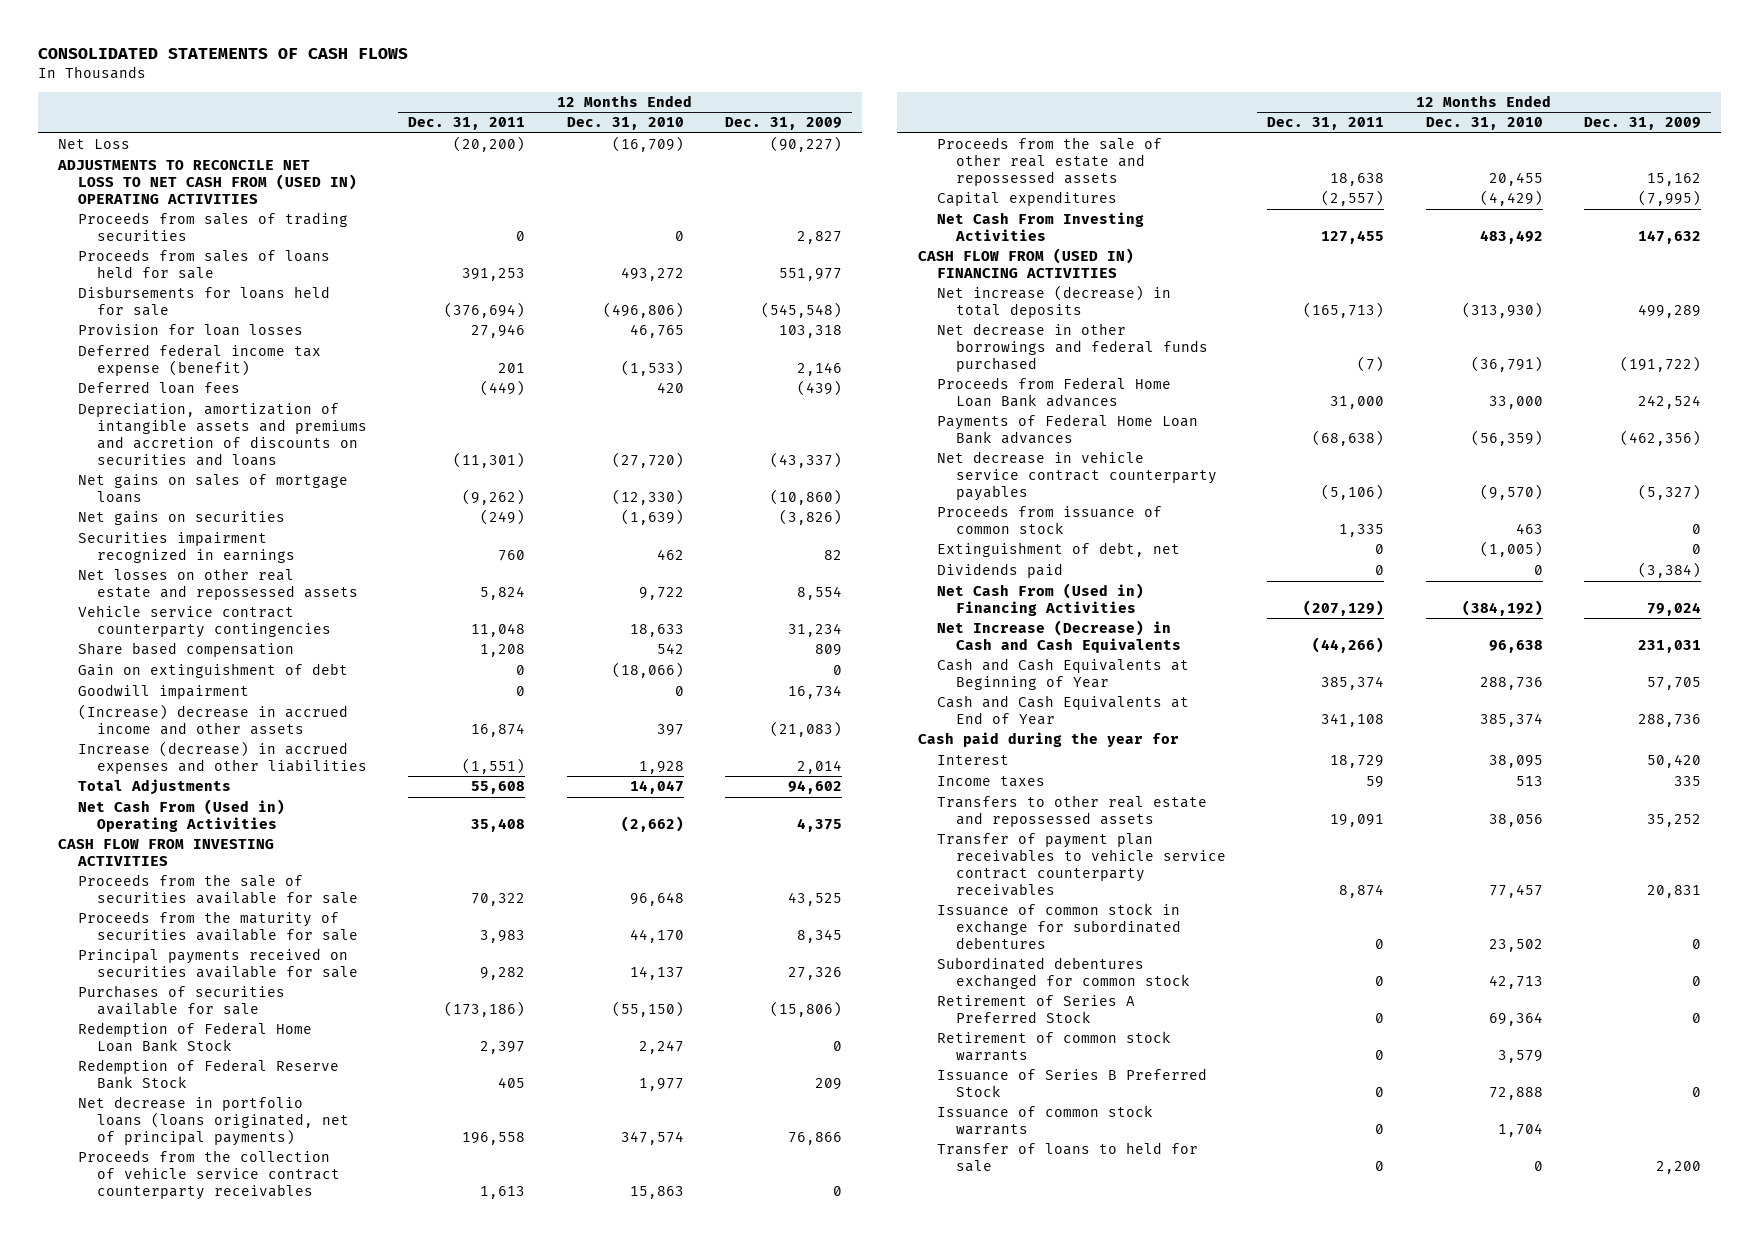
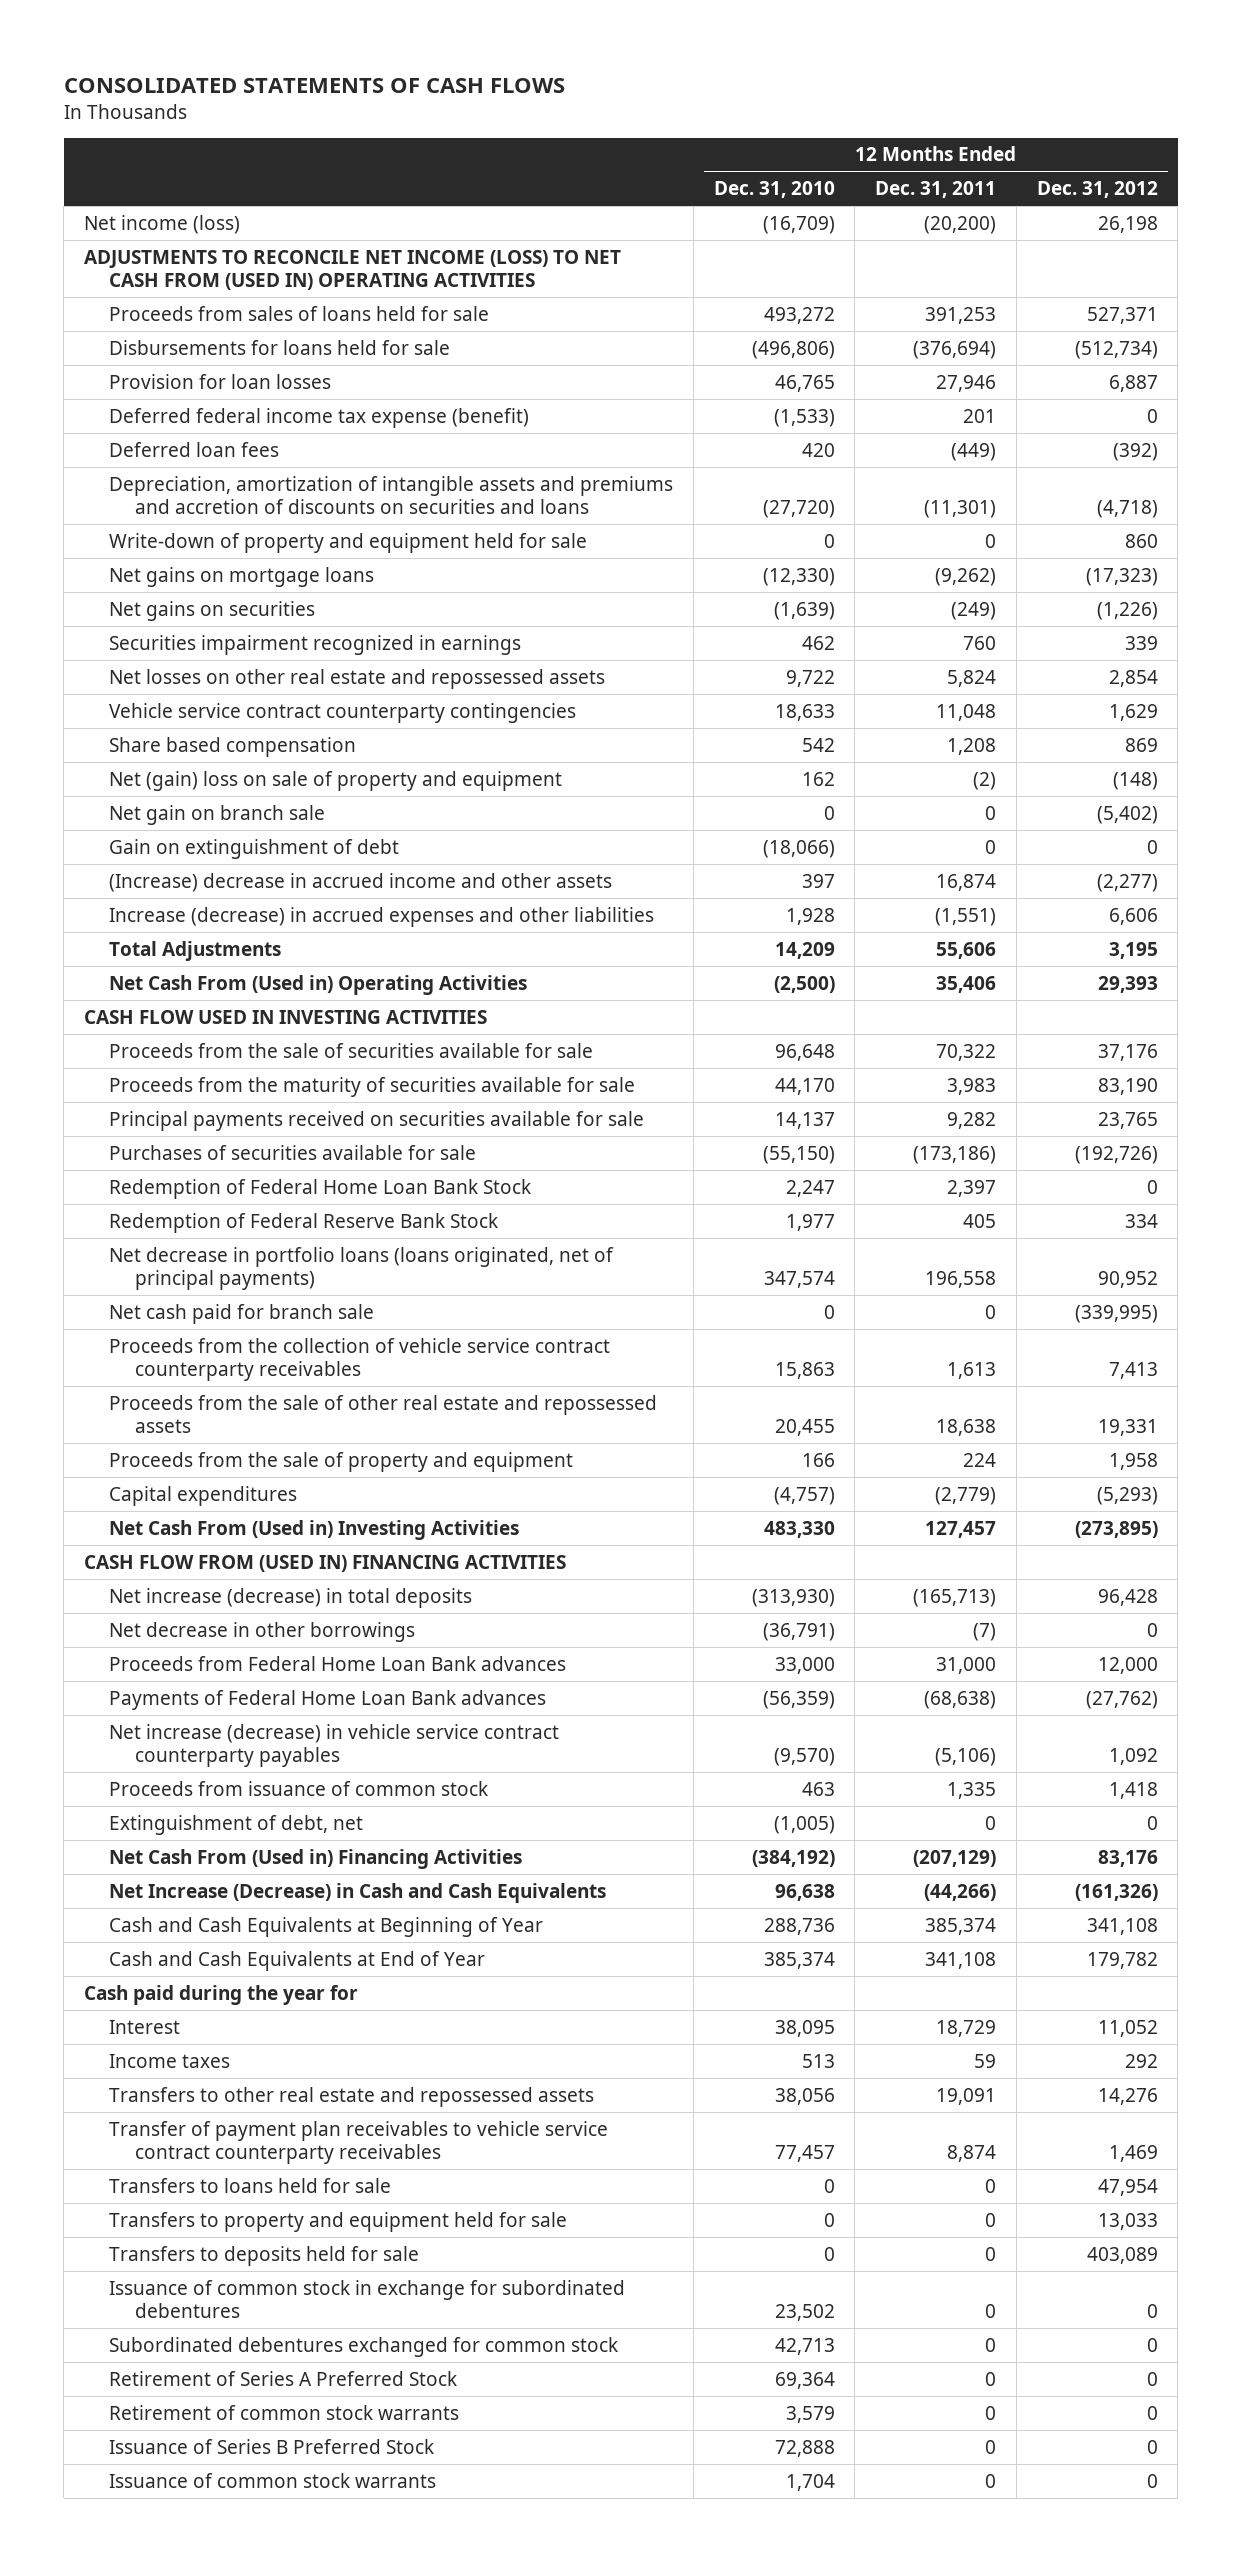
- | 12 Months Ended Dec. 31, 2011 | 12 Months Ended Dec. 31, 2010 | 12 Months Ended Dec. 31, 2009
+ | 12 Months Ended Dec. 31, 2010 | 12 Months Ended Dec. 31, 2011 | 12 Months Ended Dec. 31, 2012
- Net Loss | (20,200) | (16,709) | (90,227)
- ADJUSTMENTS TO RECONCILE NET LOSS TO NET CASH FROM (USED IN) OPERATING ACTIVITIES
- Proceeds from sales of trading securities | 0 | 0 | 2,827
+ Net income (loss) | (16,709) | (20,200) | 26,198
+ ADJUSTMENTS TO RECONCILE NET INCOME (LOSS) TO NET CASH FROM (USED IN) OPERATING ACTIVITIES
- Net gains on sales of mortgage loans | (9,262) | (12,330) | (10,860)
+ Write-down of property and equipment held for sale | 0 | 0 | 860
+ Net gains on mortgage loans | (12,330) | (9,262) | (17,323)
+ Net (gain) loss on sale of property and equipment | 162 | (2) | (148)
+ Net gain on branch sale | 0 | 0 | (5,402)
- Goodwill impairment | 0 | 0 | 16,734
- Total Adjustments | 55,608 | 14,047 | 94,602
- Net Cash From (Used in) Operating Activities | 35,408 | (2,662) | 4,375
- CASH FLOW FROM INVESTING ACTIVITIES
+ Total Adjustments | 14,209 | 55,606 | 3,195
+ Net Cash From (Used in) Operating Activities | (2,500) | 35,406 | 29,393
+ CASH FLOW USED IN INVESTING ACTIVITIES
+ Net cash paid for branch sale | 0 | 0 | (339,995)
- Capital expenditures | (2,557) | (4,429) | (7,995)
- Net Cash From Investing Activities | 127,455 | 483,492 | 147,632
+ Proceeds from the sale of property and equipment | 166 | 224 | 1,958
+ Capital expenditures | (4,757) | (2,779) | (5,293)
+ Net Cash From (Used in) Investing Activities | 483,330 | 127,457 | (273,895)
- Net decrease in other borrowings and federal funds purchased | (7) | (36,791) | (191,722)
+ Net decrease in other borrowings | (36,791) | (7) | 0
- Net decrease in vehicle service contract counterparty payables | (5,106) | (9,570) | (5,327)
+ Net increase (decrease) in vehicle service contract counterparty payables | (9,570) | (5,106) | 1,092
- Dividends paid | 0 | 0 | (3,384)
+ Transfers to loans held for sale | 0 | 0 | 47,954
+ Transfers to property and equipment held for sale | 0 | 0 | 13,033
+ Transfers to deposits held for sale | 0 | 0 | 403,089
- Transfer of loans to held for sale | 0 | 0 | 2,200

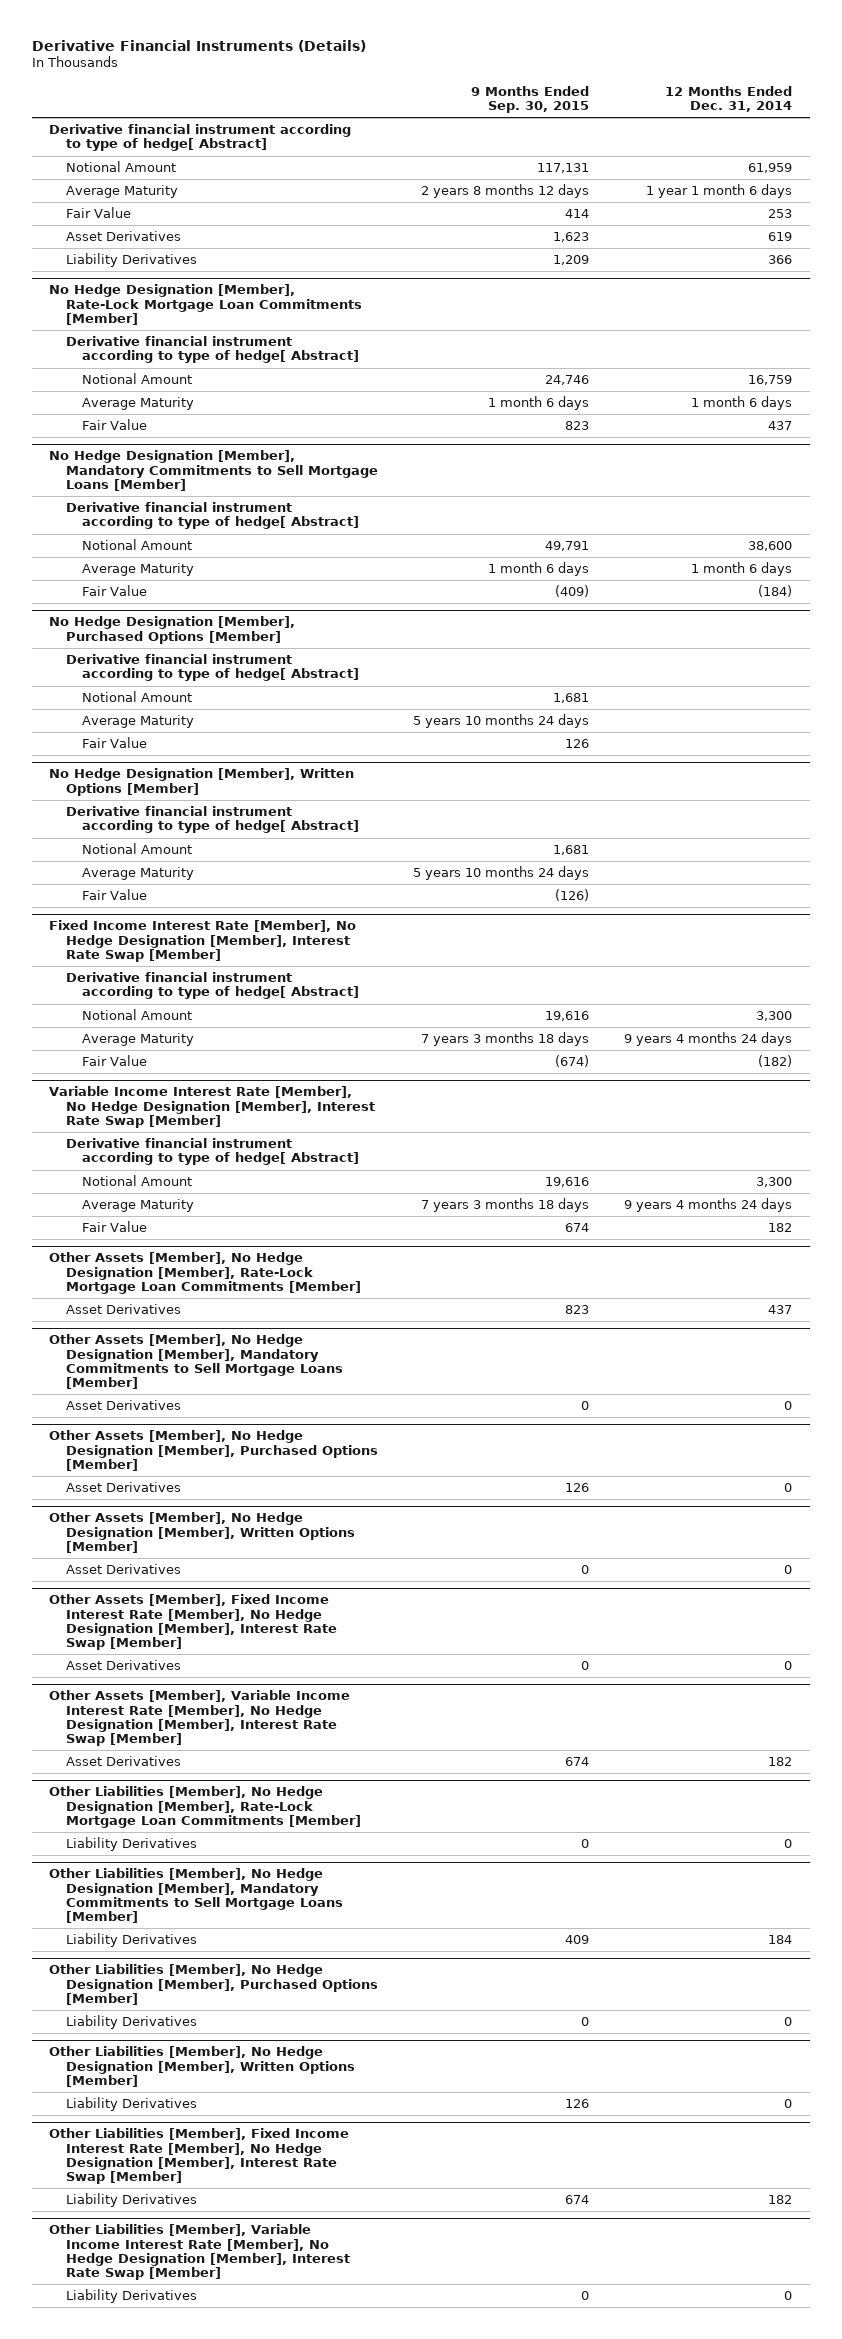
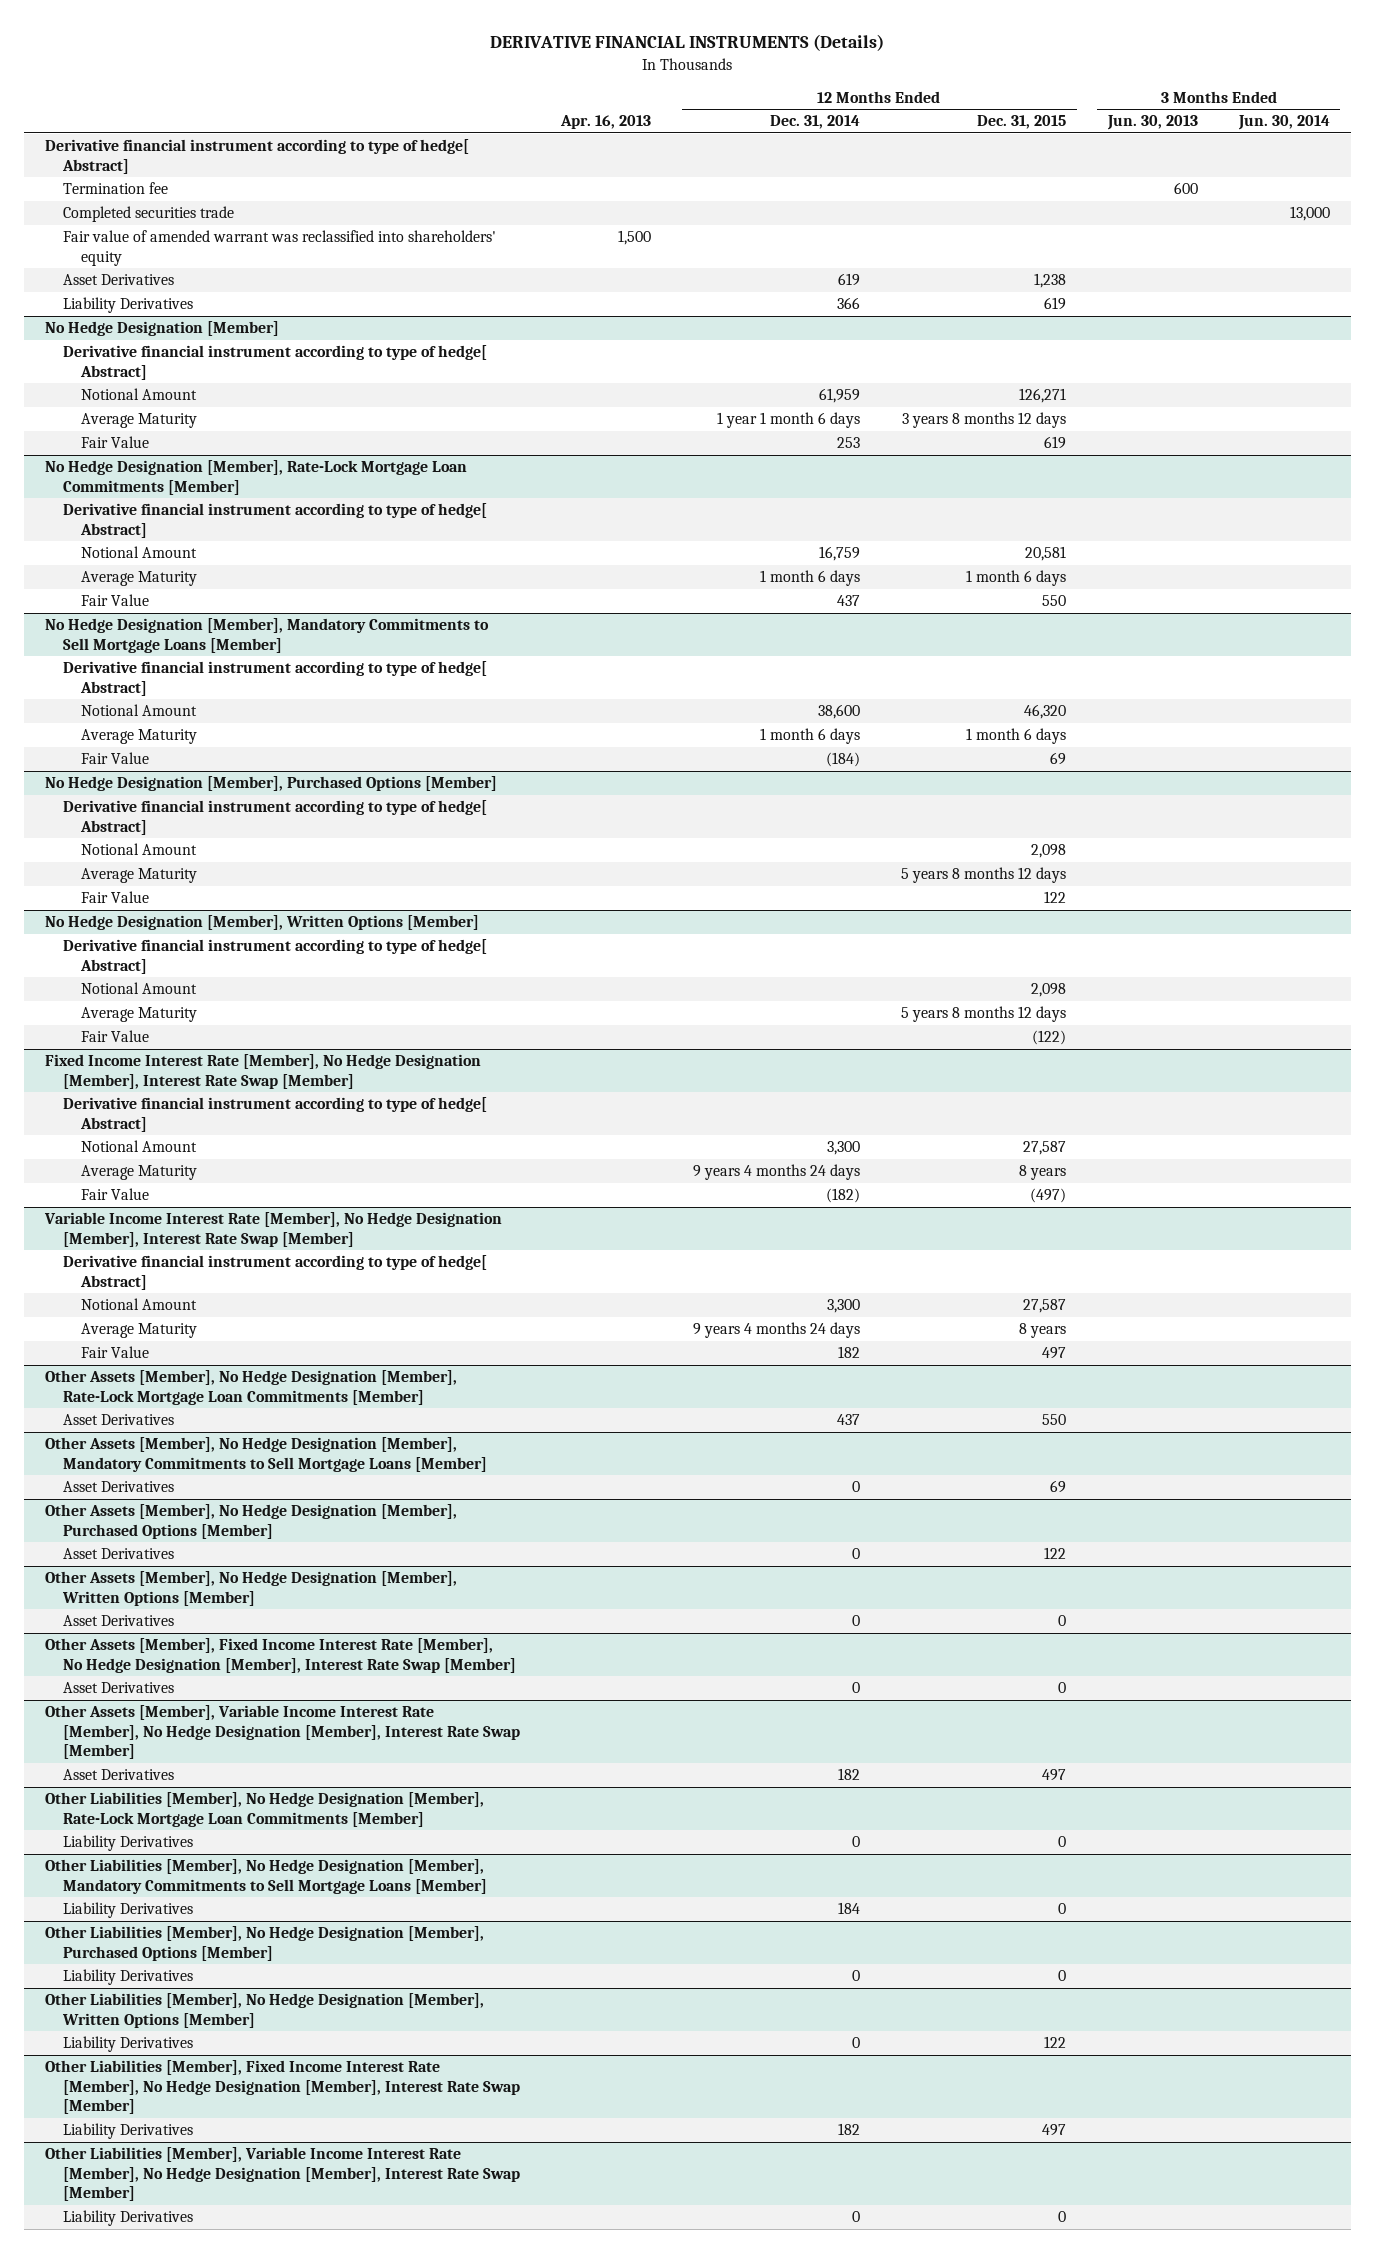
- Derivative Financial Instruments (Details)
+ DERIVATIVE FINANCIAL INSTRUMENTS (Details)
- | 9 Months Ended Sep. 30, 2015 | 12 Months Ended Dec. 31, 2014
+ | Apr. 16, 2013 | 12 Months Ended Dec. 31, 2014 | 12 Months Ended Dec. 31, 2015 | 3 Months Ended Jun. 30, 2013 | 3 Months Ended Jun. 30, 2014
+ Termination fee | | | | 600 |
+ Completed securities trade | | | | | 13,000
+ Fair value of amended warrant was reclassified into shareholders' equity | 1,500 | | | |
moved up: Asset Derivatives | | 619 | 1,238 | |
moved up: Liability Derivatives | | 366 | 619 | |
+ No Hedge Designation [Member]
+ Derivative financial instrument according to type of hedge[ Abstract]

